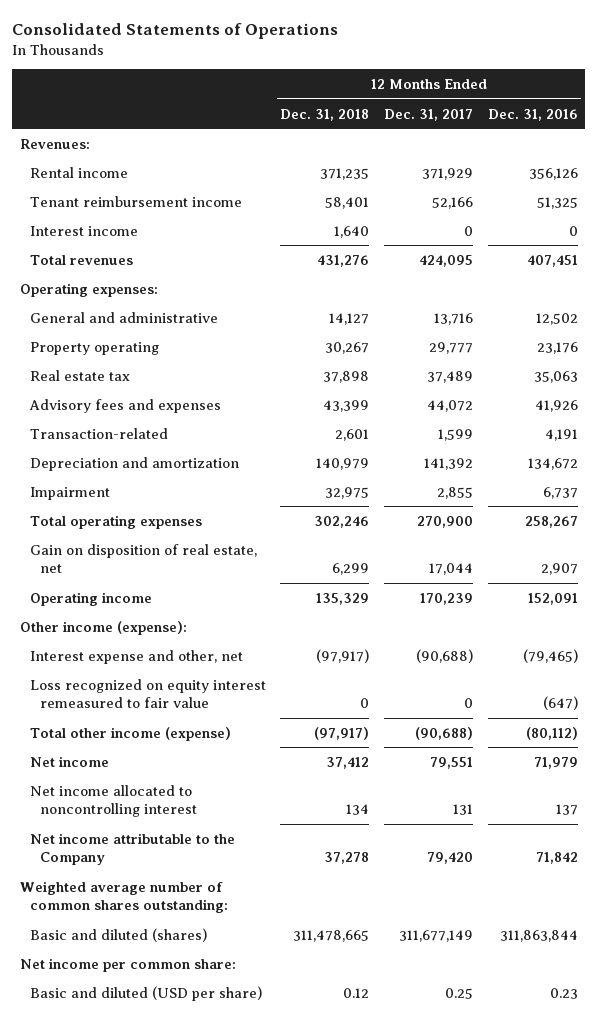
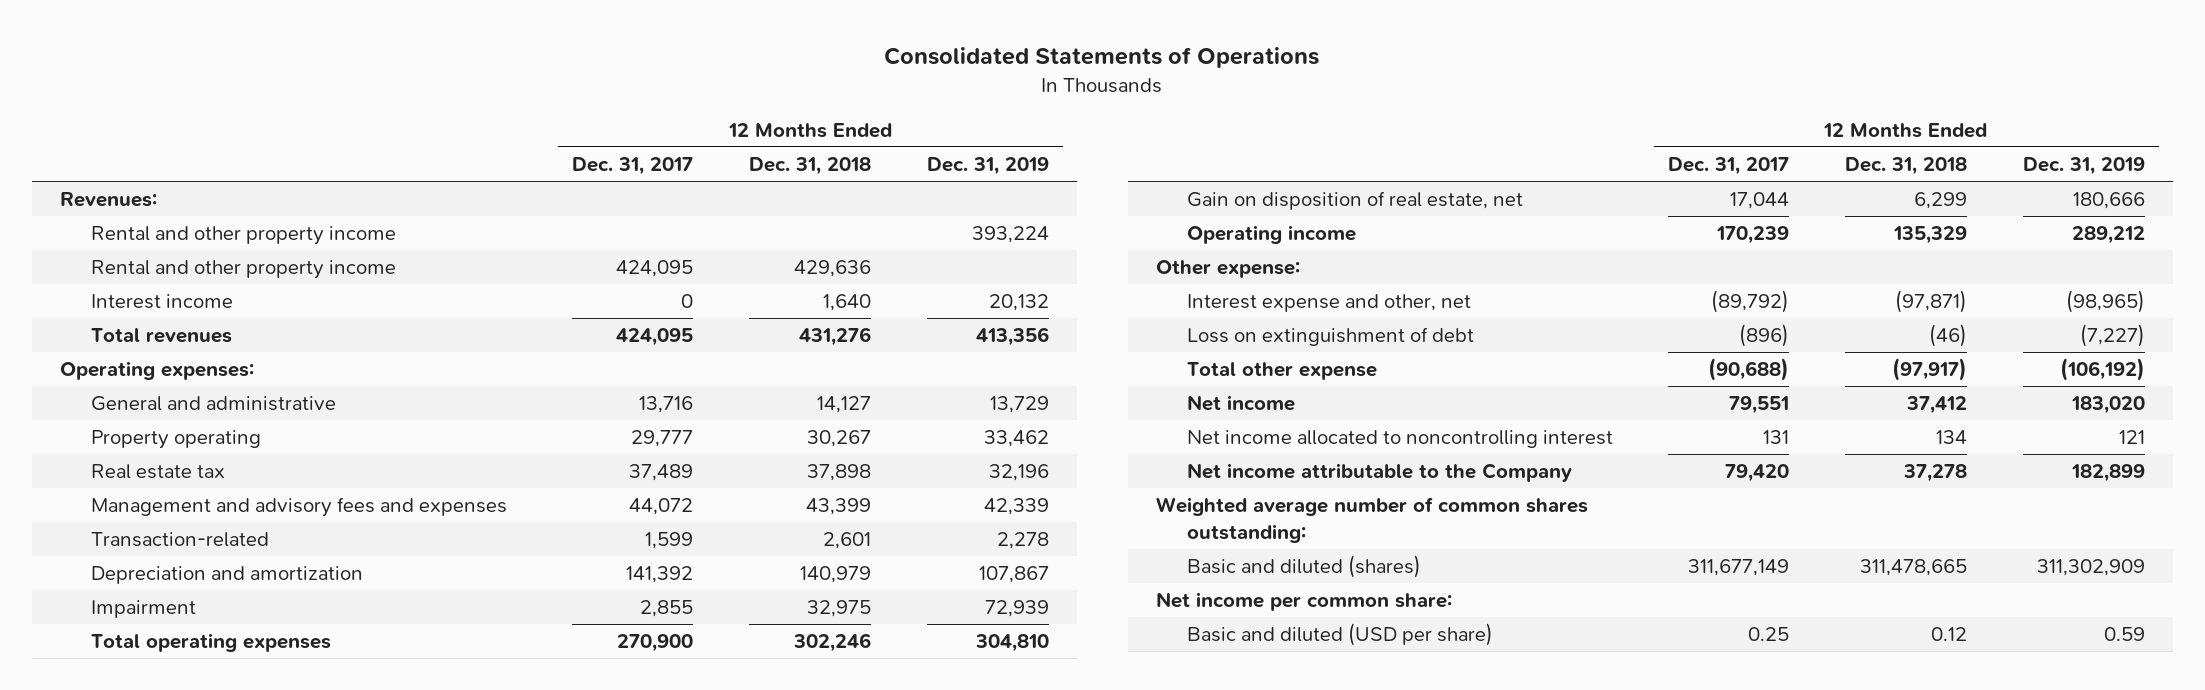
- | 12 Months Ended Dec. 31, 2018 | 12 Months Ended Dec. 31, 2017 | 12 Months Ended Dec. 31, 2016
+ | 12 Months Ended Dec. 31, 2017 | 12 Months Ended Dec. 31, 2018 | 12 Months Ended Dec. 31, 2019
- Rental income | 371,235 | 371,929 | 356,126
- Tenant reimbursement income | 58,401 | 52,166 | 51,325
+ Rental and other property income | | | 393,224
+ Rental and other property income | 424,095 | 429,636 |
- Advisory fees and expenses | 43,399 | 44,072 | 41,926
+ Management and advisory fees and expenses | 44,072 | 43,399 | 42,339
- Other income (expense):
- Interest expense and other, net | (97,917) | (90,688) | (79,465)
- Loss recognized on equity interest remeasured to fair value | 0 | 0 | (647)
- Total other income (expense) | (97,917) | (90,688) | (80,112)
+ Other expense:
+ Interest expense and other, net | (89,792) | (97,871) | (98,965)
+ Loss on extinguishment of debt | (896) | (46) | (7,227)
+ Total other expense | (90,688) | (97,917) | (106,192)

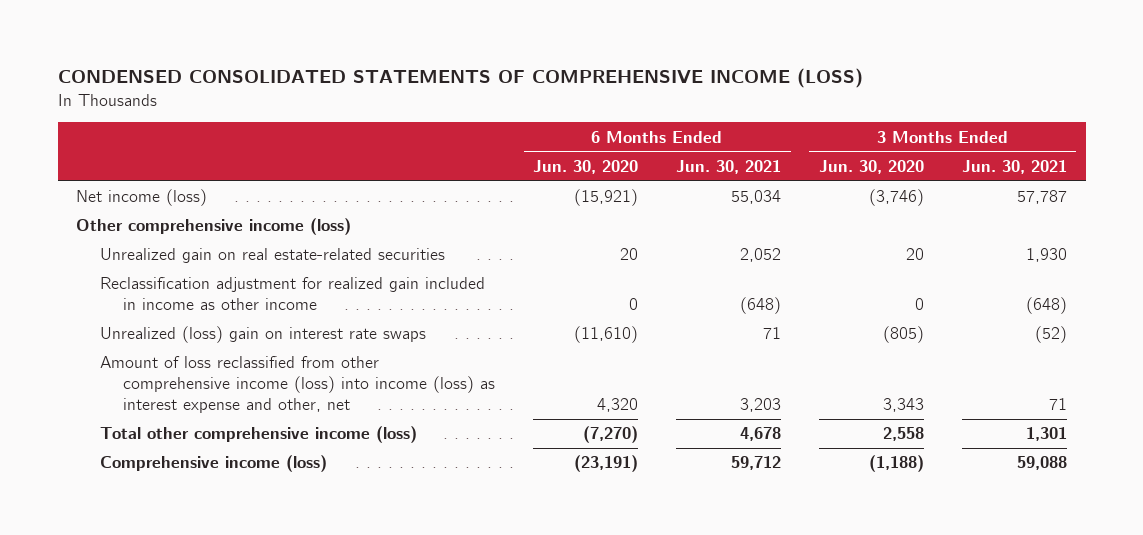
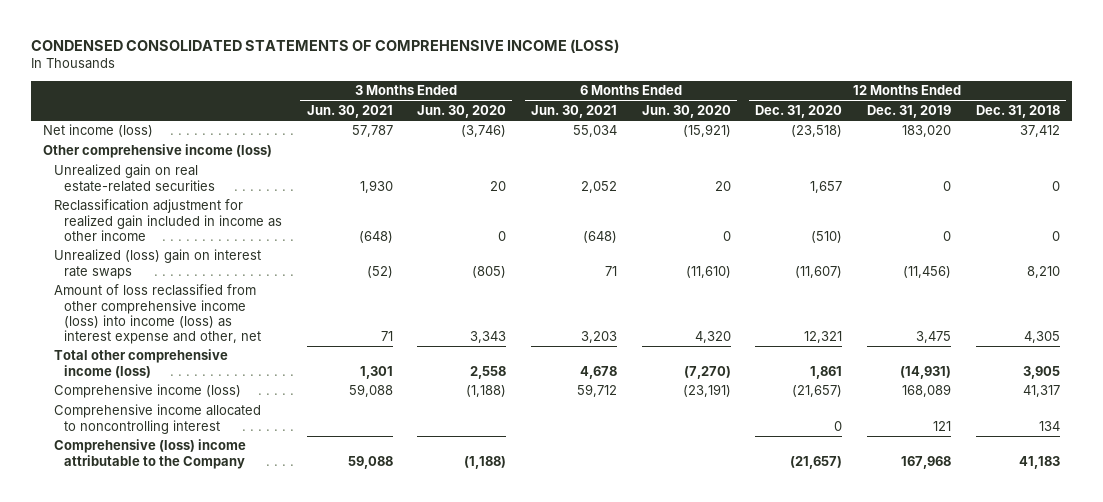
- | 6 Months Ended Jun. 30, 2020 | 6 Months Ended Jun. 30, 2021 | 3 Months Ended Jun. 30, 2020 | 3 Months Ended Jun. 30, 2021
+ | 3 Months Ended Jun. 30, 2021 | 3 Months Ended Jun. 30, 2020 | 6 Months Ended Jun. 30, 2021 | 6 Months Ended Jun. 30, 2020 | 12 Months Ended Dec. 31, 2020 | 12 Months Ended Dec. 31, 2019 | 12 Months Ended Dec. 31, 2018
+ Comprehensive income allocated to noncontrolling interest | | | | | 0 | 121 | 134
+ Comprehensive (loss) income attributable to the Company | 59,088 | (1,188) | | | (21,657) | 167,968 | 41,183

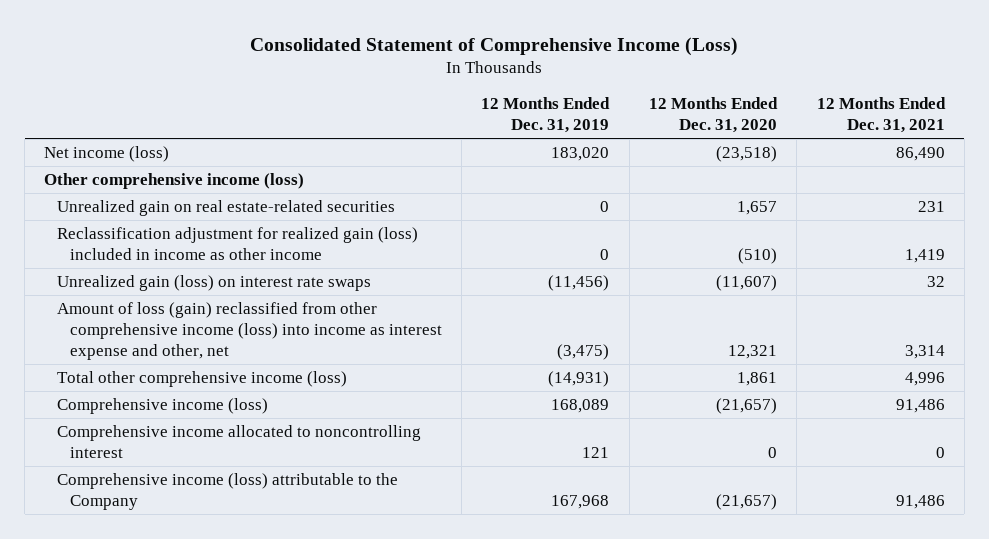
- CONDENSED CONSOLIDATED STATEMENTS OF COMPREHENSIVE INCOME (LOSS)
+ Consolidated Statement of Comprehensive Income (Loss)
- | 3 Months Ended Jun. 30, 2021 | 3 Months Ended Jun. 30, 2020 | 6 Months Ended Jun. 30, 2021 | 6 Months Ended Jun. 30, 2020 | 12 Months Ended Dec. 31, 2020 | 12 Months Ended Dec. 31, 2019 | 12 Months Ended Dec. 31, 2018
+ | 12 Months Ended Dec. 31, 2019 | 12 Months Ended Dec. 31, 2020 | 12 Months Ended Dec. 31, 2021
- Reclassification adjustment for realized gain included in income as other income | (648) | 0 | (648) | 0 | (510) | 0 | 0
- Unrealized (loss) gain on interest rate swaps | (52) | (805) | 71 | (11,610) | (11,607) | (11,456) | 8,210
- Amount of loss reclassified from other comprehensive income (loss) into income (loss) as interest expense and other, net | 71 | 3,343 | 3,203 | 4,320 | 12,321 | 3,475 | 4,305
+ Reclassification adjustment for realized gain (loss) included in income as other income | 0 | (510) | 1,419
+ Unrealized gain (loss) on interest rate swaps | (11,456) | (11,607) | 32
+ Amount of loss (gain) reclassified from other comprehensive income (loss) into income as interest expense and other, net | (3,475) | 12,321 | 3,314
- Comprehensive (loss) income attributable to the Company | 59,088 | (1,188) | | | (21,657) | 167,968 | 41,183
+ Comprehensive income (loss) attributable to the Company | 167,968 | (21,657) | 91,486

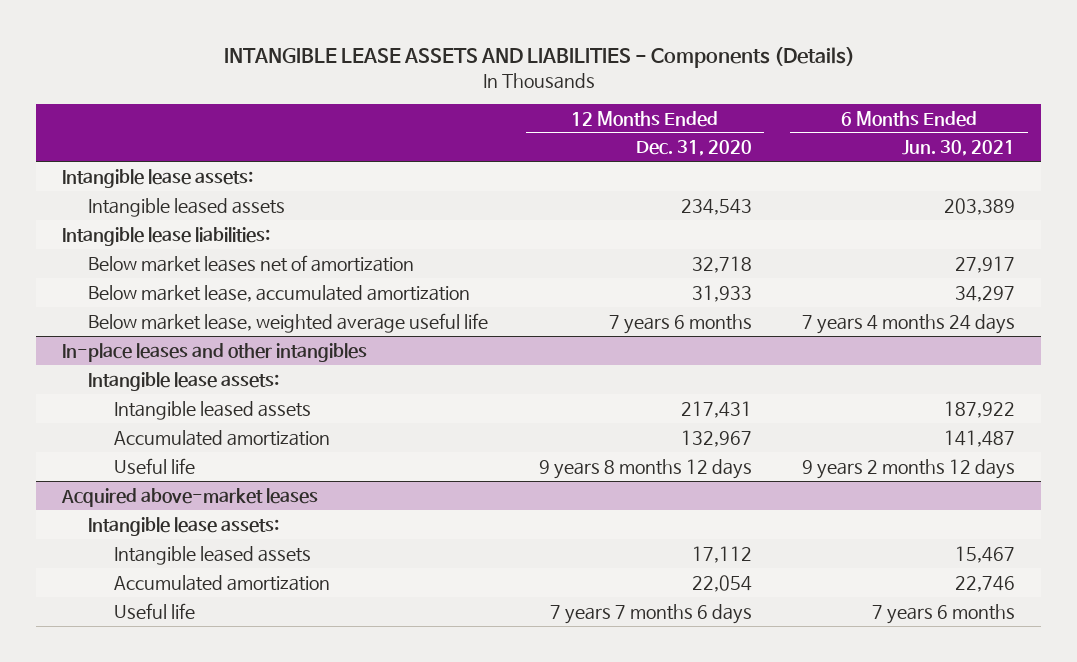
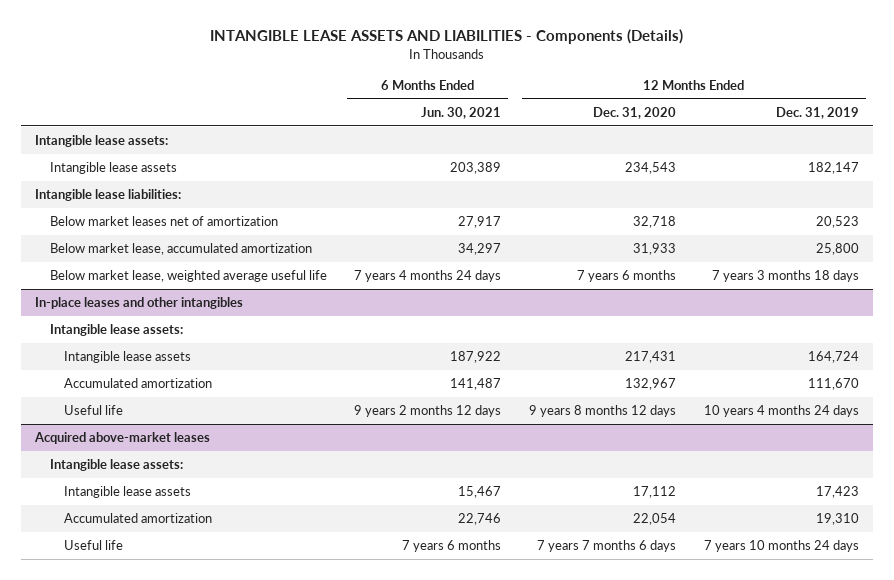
- | 12 Months Ended Dec. 31, 2020 | 6 Months Ended Jun. 30, 2021
+ | 6 Months Ended Jun. 30, 2021 | 12 Months Ended Dec. 31, 2020 | 12 Months Ended Dec. 31, 2019
- Intangible leased assets | 234,543 | 203,389
+ Intangible lease assets | 203,389 | 234,543 | 182,147
@ In-place leases and other intangibles
- Intangible leased assets | 217,431 | 187,922
+ Intangible lease assets | 187,922 | 217,431 | 164,724
@ Acquired above-market leases
- Intangible leased assets | 17,112 | 15,467
+ Intangible lease assets | 15,467 | 17,112 | 17,423

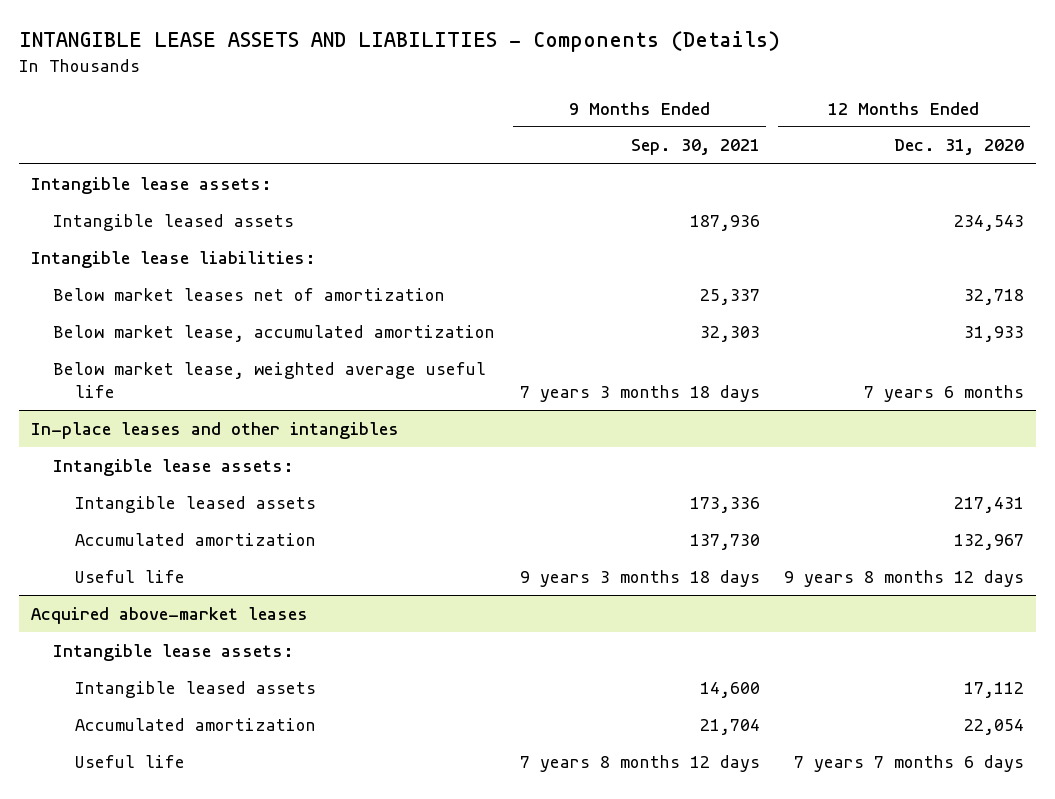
- | 6 Months Ended Jun. 30, 2021 | 12 Months Ended Dec. 31, 2020 | 12 Months Ended Dec. 31, 2019
+ | 9 Months Ended Sep. 30, 2021 | 12 Months Ended Dec. 31, 2020
- Intangible lease assets | 203,389 | 234,543 | 182,147
+ Intangible leased assets | 187,936 | 234,543
@ In-place leases and other intangibles
- Intangible lease assets | 187,922 | 217,431 | 164,724
+ Intangible leased assets | 173,336 | 217,431
@ Acquired above-market leases
- Intangible lease assets | 15,467 | 17,112 | 17,423
+ Intangible leased assets | 14,600 | 17,112

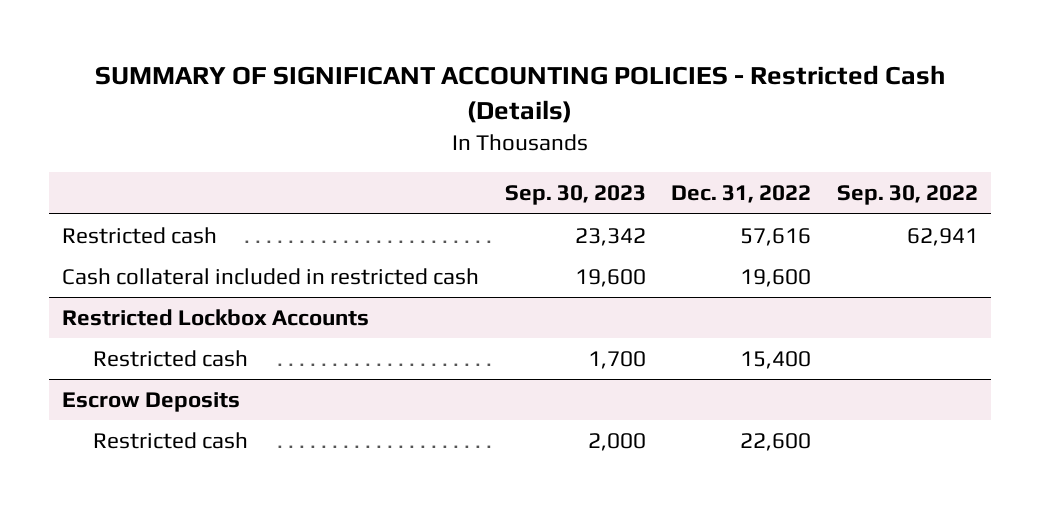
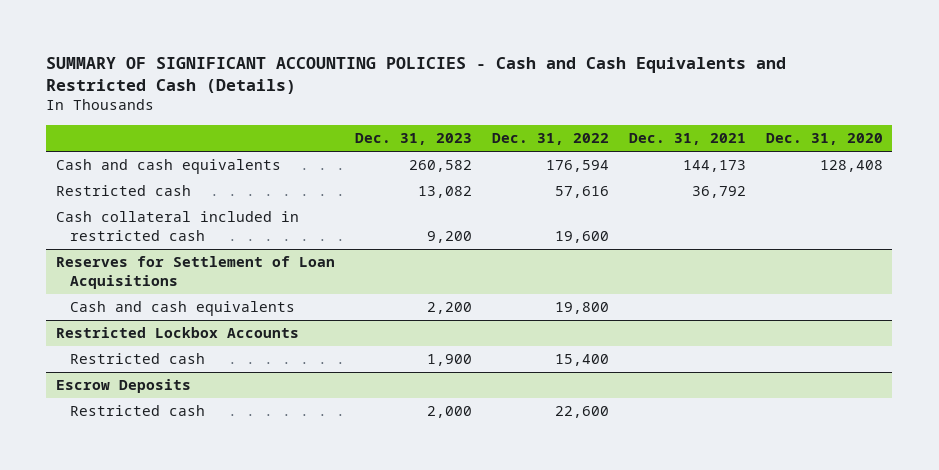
- SUMMARY OF SIGNIFICANT ACCOUNTING POLICIES - Restricted Cash (Details)
+ SUMMARY OF SIGNIFICANT ACCOUNTING POLICIES - Cash and Cash Equivalents and Restricted Cash (Details)
- | Sep. 30, 2023 | Dec. 31, 2022 | Sep. 30, 2022
+ | Dec. 31, 2023 | Dec. 31, 2022 | Dec. 31, 2021 | Dec. 31, 2020
+ Cash and cash equivalents | 260,582 | 176,594 | 144,173 | 128,408
+ Reserves for Settlement of Loan Acquisitions
+ Cash and cash equivalents | 2,200 | 19,800 | |

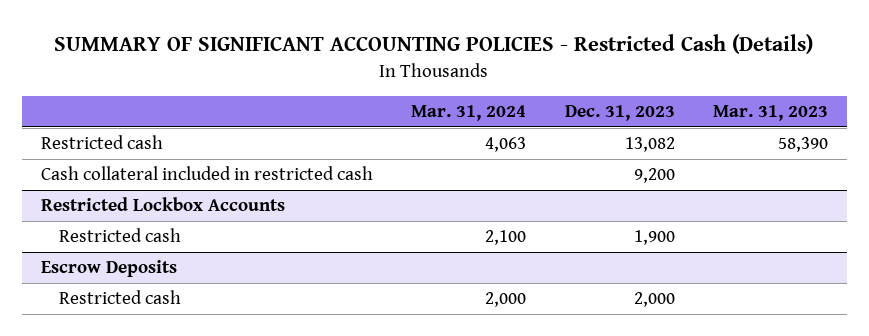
- SUMMARY OF SIGNIFICANT ACCOUNTING POLICIES - Cash and Cash Equivalents and Restricted Cash (Details)
+ SUMMARY OF SIGNIFICANT ACCOUNTING POLICIES - Restricted Cash (Details)
- | Dec. 31, 2023 | Dec. 31, 2022 | Dec. 31, 2021 | Dec. 31, 2020
+ | Mar. 31, 2024 | Dec. 31, 2023 | Mar. 31, 2023
- Cash and cash equivalents | 260,582 | 176,594 | 144,173 | 128,408
- Reserves for Settlement of Loan Acquisitions
- Cash and cash equivalents | 2,200 | 19,800 | |

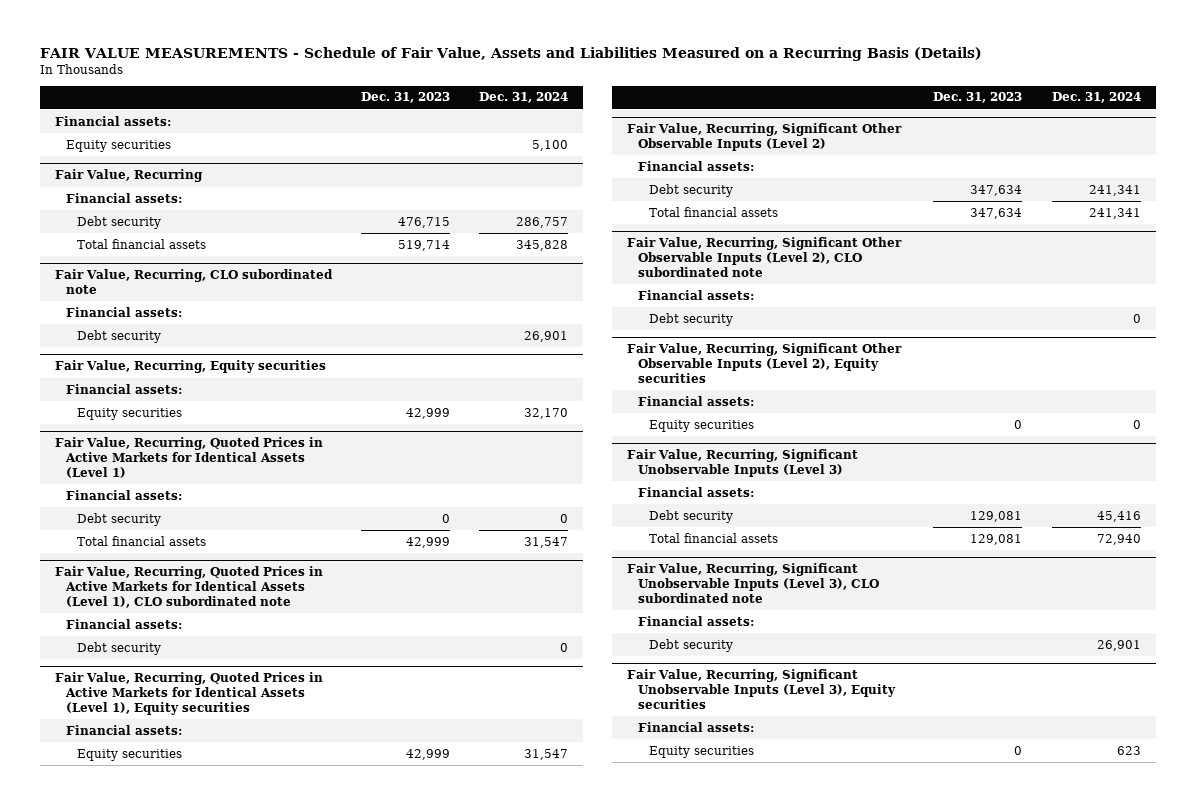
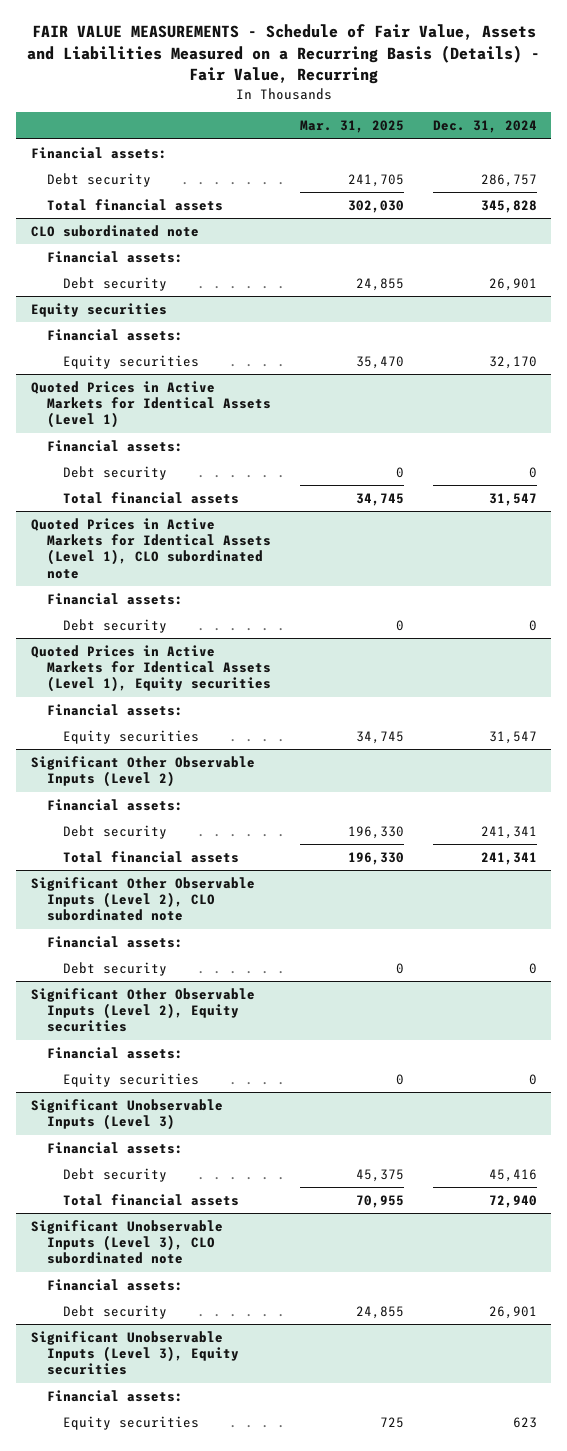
- FAIR VALUE MEASUREMENTS - Schedule of Fair Value, Assets and Liabilities Measured on a Recurring Basis (Details)
+ FAIR VALUE MEASUREMENTS - Schedule of Fair Value, Assets and Liabilities Measured on a Recurring Basis (Details) - Fair Value, Recurring
- | Dec. 31, 2023 | Dec. 31, 2024
+ | Mar. 31, 2025 | Dec. 31, 2024
- Equity securities | | 5,100
- Fair Value, Recurring
- Financial assets:
- Fair Value, Recurring, CLO subordinated note
+ CLO subordinated note
- Fair Value, Recurring, Equity securities
+ Equity securities
- Fair Value, Recurring, Quoted Prices in Active Markets for Identical Assets (Level 1)
+ Quoted Prices in Active Markets for Identical Assets (Level 1)
- Fair Value, Recurring, Quoted Prices in Active Markets for Identical Assets (Level 1), CLO subordinated note
+ Quoted Prices in Active Markets for Identical Assets (Level 1), CLO subordinated note
- Fair Value, Recurring, Quoted Prices in Active Markets for Identical Assets (Level 1), Equity securities
+ Quoted Prices in Active Markets for Identical Assets (Level 1), Equity securities
- Fair Value, Recurring, Significant Other Observable Inputs (Level 2)
+ Significant Other Observable Inputs (Level 2)
- Fair Value, Recurring, Significant Other Observable Inputs (Level 2), CLO subordinated note
+ Significant Other Observable Inputs (Level 2), CLO subordinated note
- Fair Value, Recurring, Significant Other Observable Inputs (Level 2), Equity securities
+ Significant Other Observable Inputs (Level 2), Equity securities
- Fair Value, Recurring, Significant Unobservable Inputs (Level 3)
+ Significant Unobservable Inputs (Level 3)
- Fair Value, Recurring, Significant Unobservable Inputs (Level 3), CLO subordinated note
+ Significant Unobservable Inputs (Level 3), CLO subordinated note
- Fair Value, Recurring, Significant Unobservable Inputs (Level 3), Equity securities
+ Significant Unobservable Inputs (Level 3), Equity securities

